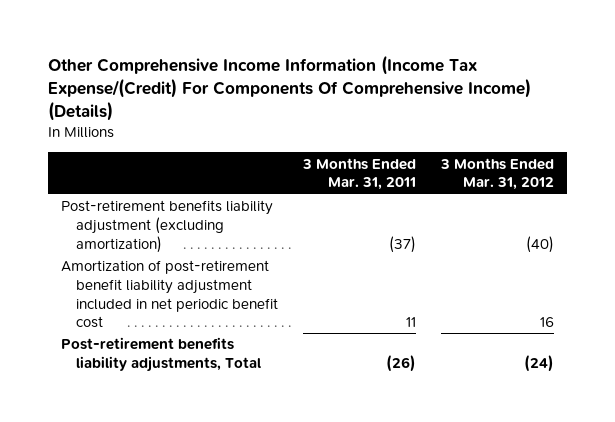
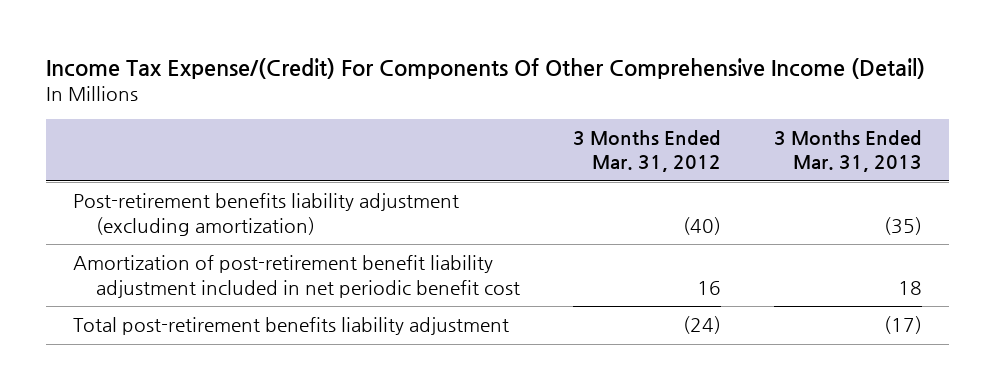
- Other Comprehensive Income Information (Income Tax Expense/(Credit) For Components Of Comprehensive Income) (Details)
+ Income Tax Expense/(Credit) For Components Of Other Comprehensive Income (Detail)
- | 3 Months Ended Mar. 31, 2011 | 3 Months Ended Mar. 31, 2012
+ | 3 Months Ended Mar. 31, 2012 | 3 Months Ended Mar. 31, 2013
- Post-retirement benefits liability adjustments, Total | (26) | (24)
+ Total post-retirement benefits liability adjustment | (24) | (17)

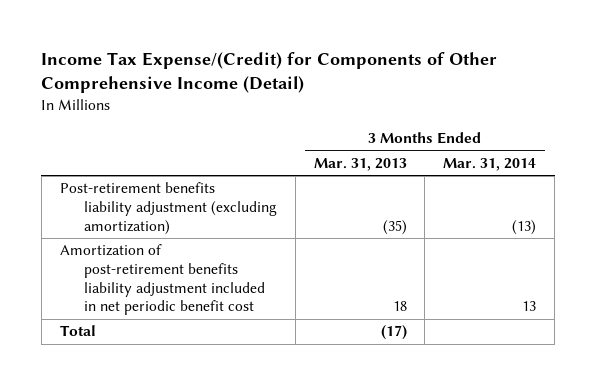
- Income Tax Expense/(Credit) For Components Of Other Comprehensive Income (Detail)
+ Income Tax Expense/(Credit) for Components of Other Comprehensive Income (Detail)
- | 3 Months Ended Mar. 31, 2012 | 3 Months Ended Mar. 31, 2013
+ | 3 Months Ended Mar. 31, 2013 | 3 Months Ended Mar. 31, 2014
- Amortization of post-retirement benefit liability adjustment included in net periodic benefit cost | 16 | 18
- Total post-retirement benefits liability adjustment | (24) | (17)
+ Amortization of post-retirement benefits liability adjustment included in net periodic benefit cost | 18 | 13
+ Total | (17) |

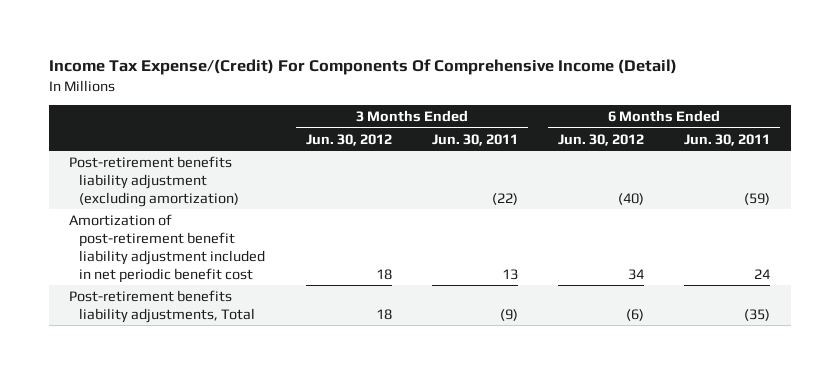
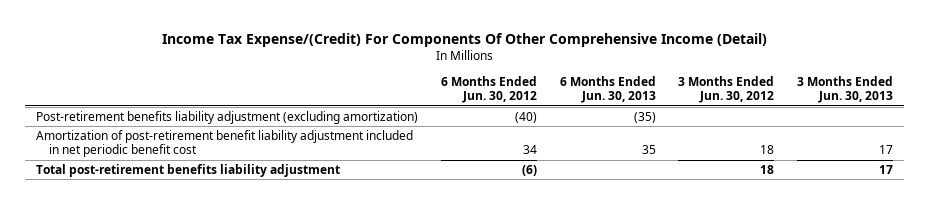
- Income Tax Expense/(Credit) For Components Of Comprehensive Income (Detail)
+ Income Tax Expense/(Credit) For Components Of Other Comprehensive Income (Detail)
- | 3 Months Ended Jun. 30, 2012 | 3 Months Ended Jun. 30, 2011 | 6 Months Ended Jun. 30, 2012 | 6 Months Ended Jun. 30, 2011
+ | 6 Months Ended Jun. 30, 2012 | 6 Months Ended Jun. 30, 2013 | 3 Months Ended Jun. 30, 2012 | 3 Months Ended Jun. 30, 2013
- Post-retirement benefits liability adjustments, Total | 18 | (9) | (6) | (35)
+ Total post-retirement benefits liability adjustment | (6) | | 18 | 17

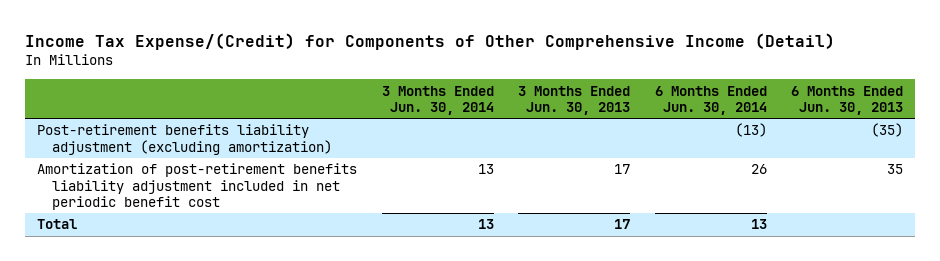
- Income Tax Expense/(Credit) For Components Of Other Comprehensive Income (Detail)
+ Income Tax Expense/(Credit) for Components of Other Comprehensive Income (Detail)
- | 6 Months Ended Jun. 30, 2012 | 6 Months Ended Jun. 30, 2013 | 3 Months Ended Jun. 30, 2012 | 3 Months Ended Jun. 30, 2013
+ | 3 Months Ended Jun. 30, 2014 | 3 Months Ended Jun. 30, 2013 | 6 Months Ended Jun. 30, 2014 | 6 Months Ended Jun. 30, 2013
- Amortization of post-retirement benefit liability adjustment included in net periodic benefit cost | 34 | 35 | 18 | 17
- Total post-retirement benefits liability adjustment | (6) | | 18 | 17
+ Amortization of post-retirement benefits liability adjustment included in net periodic benefit cost | 13 | 17 | 26 | 35
+ Total | 13 | 17 | 13 |

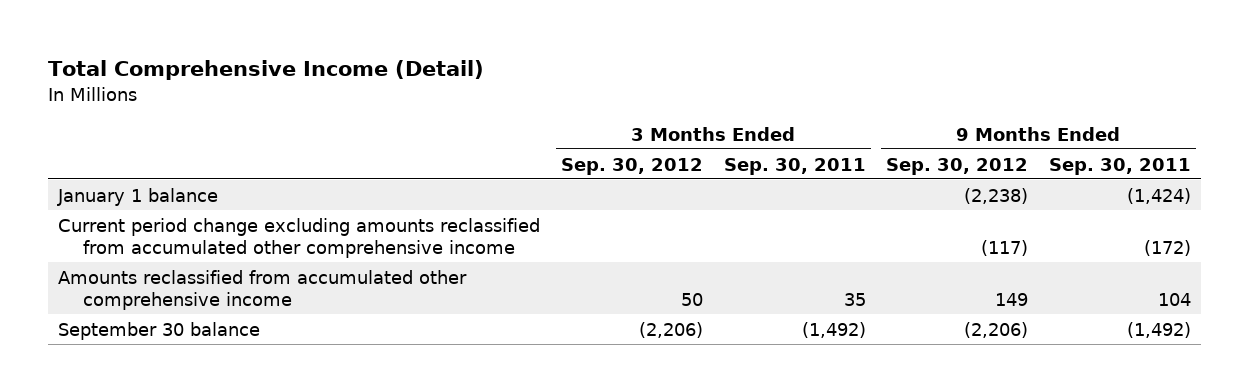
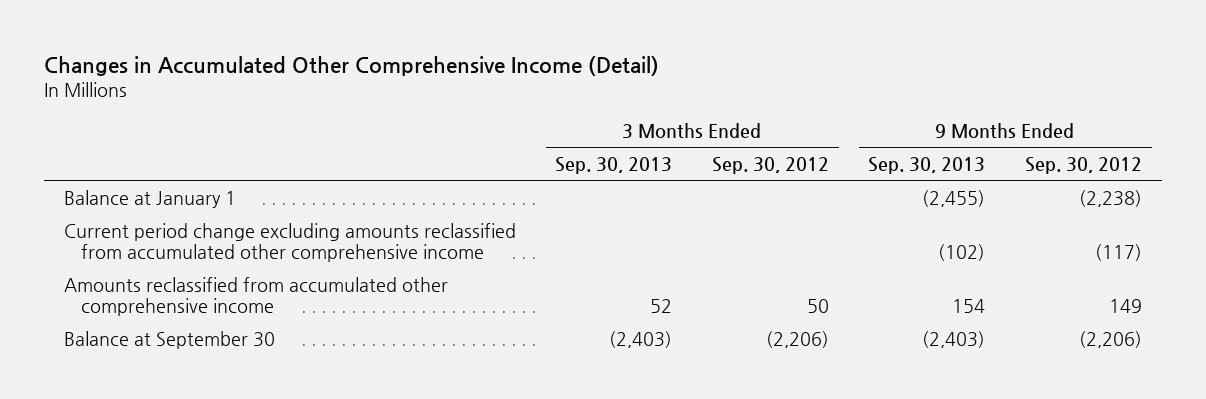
- Total Comprehensive Income (Detail)
+ Changes in Accumulated Other Comprehensive Income (Detail)
- | 3 Months Ended Sep. 30, 2012 | 3 Months Ended Sep. 30, 2011 | 9 Months Ended Sep. 30, 2012 | 9 Months Ended Sep. 30, 2011
+ | 3 Months Ended Sep. 30, 2013 | 3 Months Ended Sep. 30, 2012 | 9 Months Ended Sep. 30, 2013 | 9 Months Ended Sep. 30, 2012
- January 1 balance | | | (2,238) | (1,424)
+ Balance at January 1 | | | (2,455) | (2,238)
- September 30 balance | (2,206) | (1,492) | (2,206) | (1,492)
+ Balance at September 30 | (2,403) | (2,206) | (2,403) | (2,206)

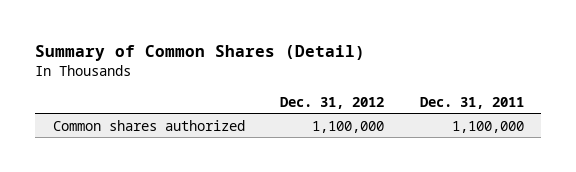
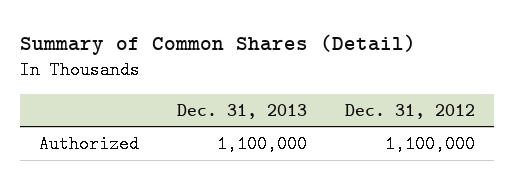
- | Dec. 31, 2012 | Dec. 31, 2011
+ | Dec. 31, 2013 | Dec. 31, 2012
- Common shares authorized | 1,100,000 | 1,100,000
+ Authorized | 1,100,000 | 1,100,000

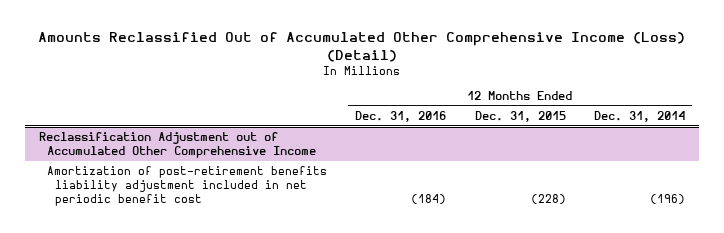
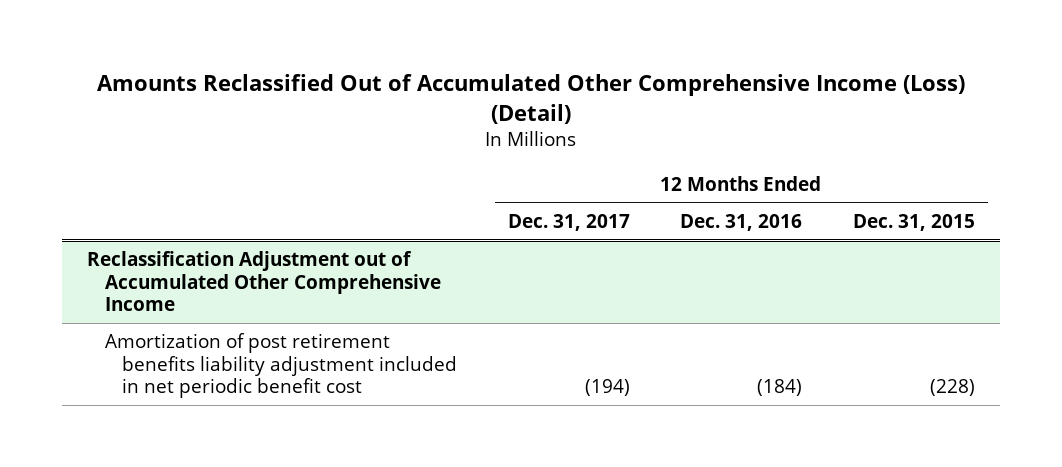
- | 12 Months Ended Dec. 31, 2016 | 12 Months Ended Dec. 31, 2015 | 12 Months Ended Dec. 31, 2014
+ | 12 Months Ended Dec. 31, 2017 | 12 Months Ended Dec. 31, 2016 | 12 Months Ended Dec. 31, 2015
@ Reclassification Adjustment out of Accumulated Other Comprehensive Income
- Amortization of post-retirement benefits liability adjustment included in net periodic benefit cost | (184) | (228) | (196)
+ Amortization of post retirement benefits liability adjustment included in net periodic benefit cost | (194) | (184) | (228)

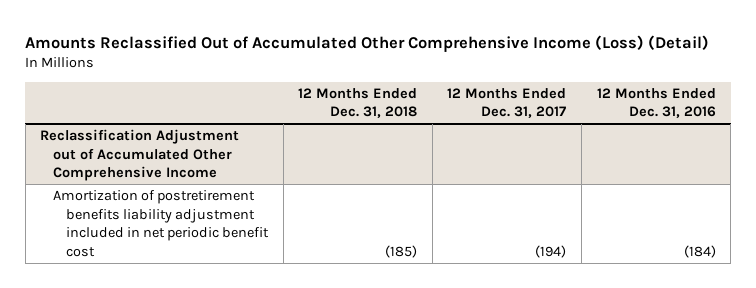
- | 12 Months Ended Dec. 31, 2017 | 12 Months Ended Dec. 31, 2016 | 12 Months Ended Dec. 31, 2015
+ | 12 Months Ended Dec. 31, 2018 | 12 Months Ended Dec. 31, 2017 | 12 Months Ended Dec. 31, 2016
@ Reclassification Adjustment out of Accumulated Other Comprehensive Income
- Amortization of post retirement benefits liability adjustment included in net periodic benefit cost | (194) | (184) | (228)
+ Amortization of postretirement benefits liability adjustment included in net periodic benefit cost | (185) | (194) | (184)

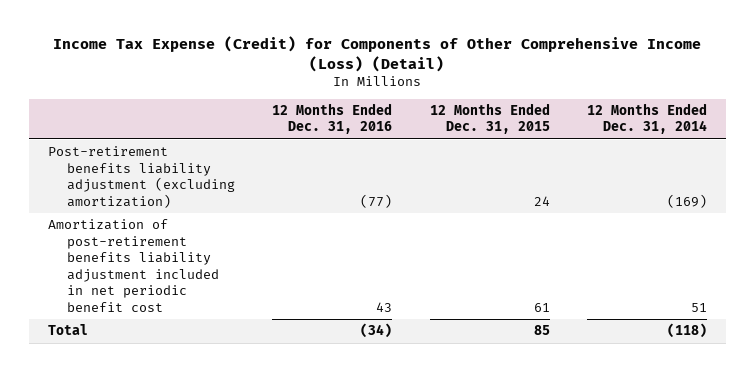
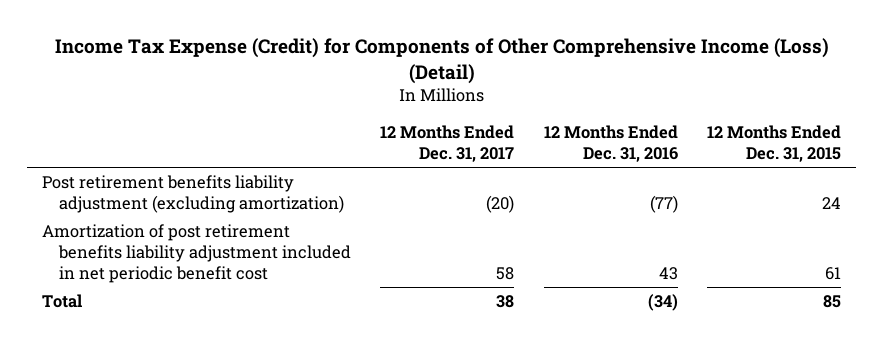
- | 12 Months Ended Dec. 31, 2016 | 12 Months Ended Dec. 31, 2015 | 12 Months Ended Dec. 31, 2014
+ | 12 Months Ended Dec. 31, 2017 | 12 Months Ended Dec. 31, 2016 | 12 Months Ended Dec. 31, 2015
- Post-retirement benefits liability adjustment (excluding amortization) | (77) | 24 | (169)
- Amortization of post-retirement benefits liability adjustment included in net periodic benefit cost | 43 | 61 | 51
+ Post retirement benefits liability adjustment (excluding amortization) | (20) | (77) | 24
+ Amortization of post retirement benefits liability adjustment included in net periodic benefit cost | 58 | 43 | 61

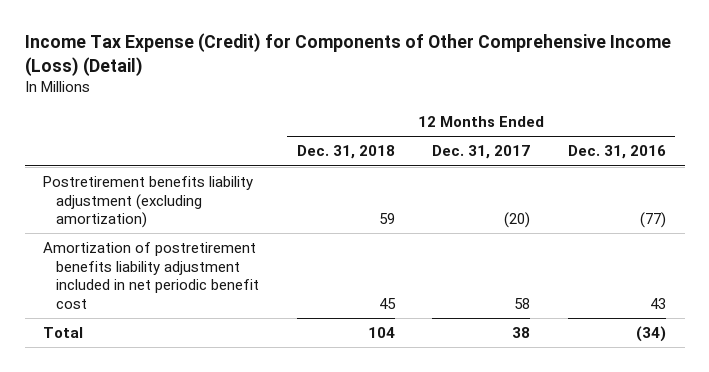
- | 12 Months Ended Dec. 31, 2017 | 12 Months Ended Dec. 31, 2016 | 12 Months Ended Dec. 31, 2015
+ | 12 Months Ended Dec. 31, 2018 | 12 Months Ended Dec. 31, 2017 | 12 Months Ended Dec. 31, 2016
- Post retirement benefits liability adjustment (excluding amortization) | (20) | (77) | 24
- Amortization of post retirement benefits liability adjustment included in net periodic benefit cost | 58 | 43 | 61
+ Postretirement benefits liability adjustment (excluding amortization) | 59 | (20) | (77)
+ Amortization of postretirement benefits liability adjustment included in net periodic benefit cost | 45 | 58 | 43

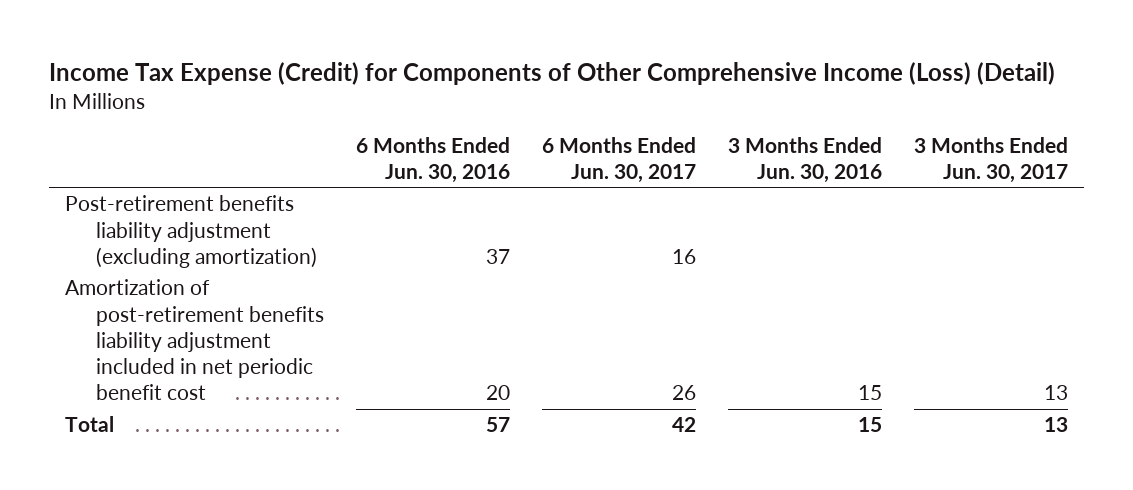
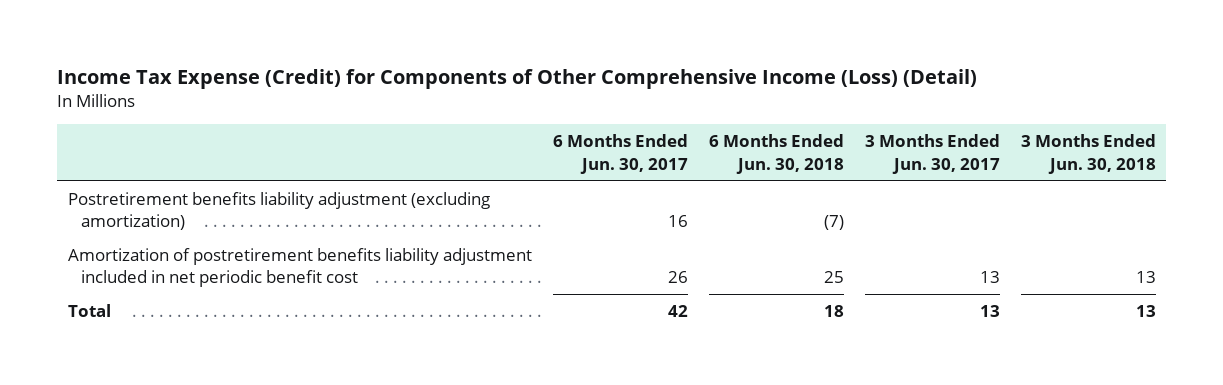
- | 6 Months Ended Jun. 30, 2016 | 6 Months Ended Jun. 30, 2017 | 3 Months Ended Jun. 30, 2016 | 3 Months Ended Jun. 30, 2017
+ | 6 Months Ended Jun. 30, 2017 | 6 Months Ended Jun. 30, 2018 | 3 Months Ended Jun. 30, 2017 | 3 Months Ended Jun. 30, 2018
- Post-retirement benefits liability adjustment (excluding amortization) | 37 | 16 | |
- Amortization of post-retirement benefits liability adjustment included in net periodic benefit cost | 20 | 26 | 15 | 13
+ Postretirement benefits liability adjustment (excluding amortization) | 16 | (7) | |
+ Amortization of postretirement benefits liability adjustment included in net periodic benefit cost | 26 | 25 | 13 | 13

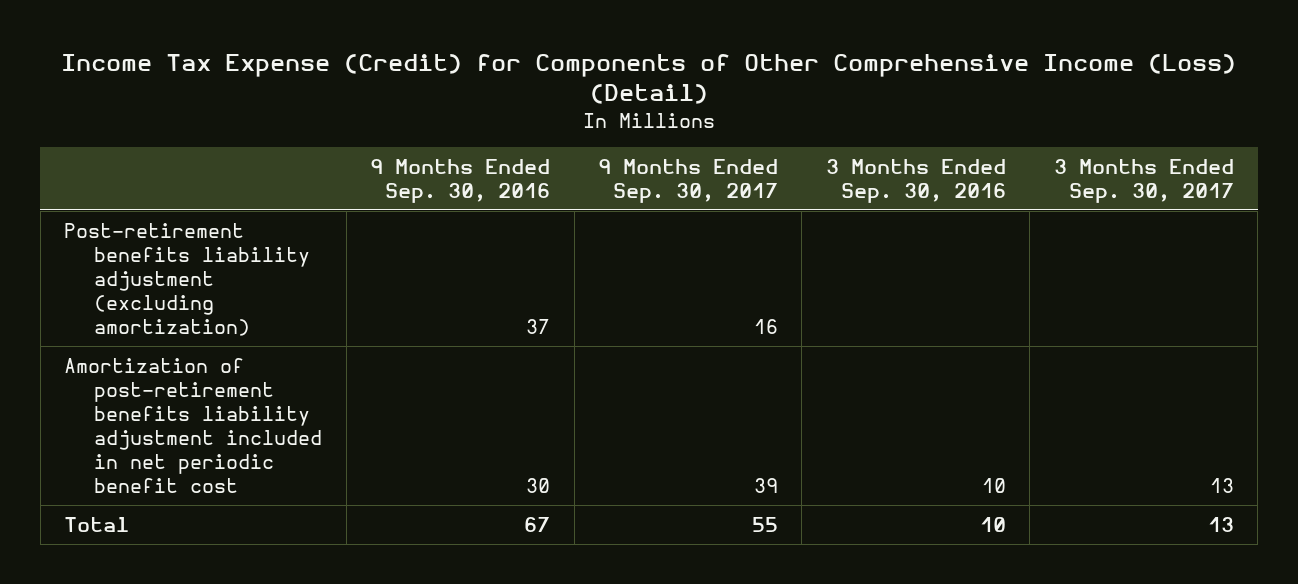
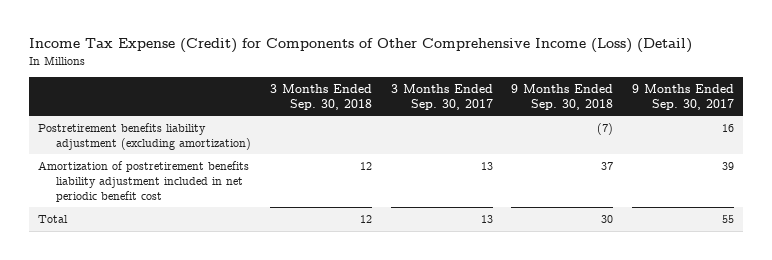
- | 9 Months Ended Sep. 30, 2016 | 9 Months Ended Sep. 30, 2017 | 3 Months Ended Sep. 30, 2016 | 3 Months Ended Sep. 30, 2017
+ | 3 Months Ended Sep. 30, 2018 | 3 Months Ended Sep. 30, 2017 | 9 Months Ended Sep. 30, 2018 | 9 Months Ended Sep. 30, 2017
- Post-retirement benefits liability adjustment (excluding amortization) | 37 | 16 | |
- Amortization of post-retirement benefits liability adjustment included in net periodic benefit cost | 30 | 39 | 10 | 13
+ Postretirement benefits liability adjustment (excluding amortization) | | | (7) | 16
+ Amortization of postretirement benefits liability adjustment included in net periodic benefit cost | 12 | 13 | 37 | 39

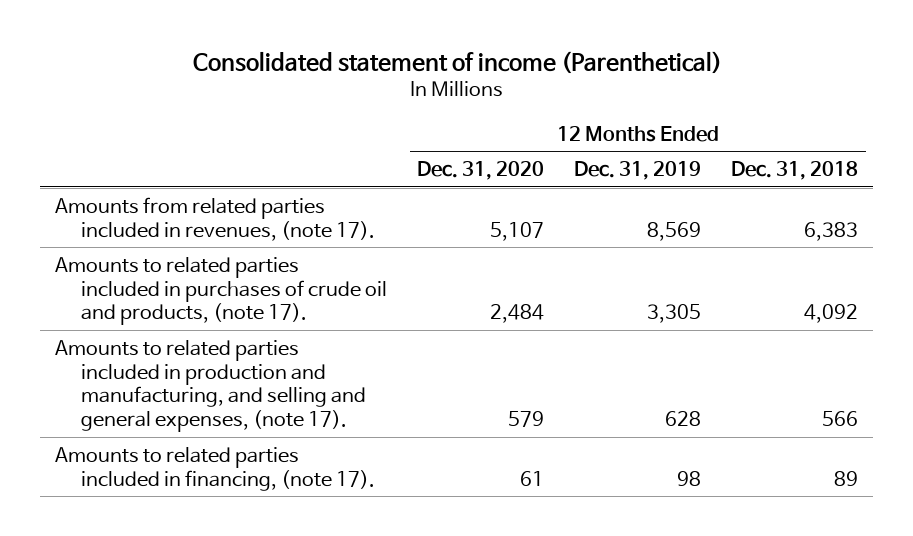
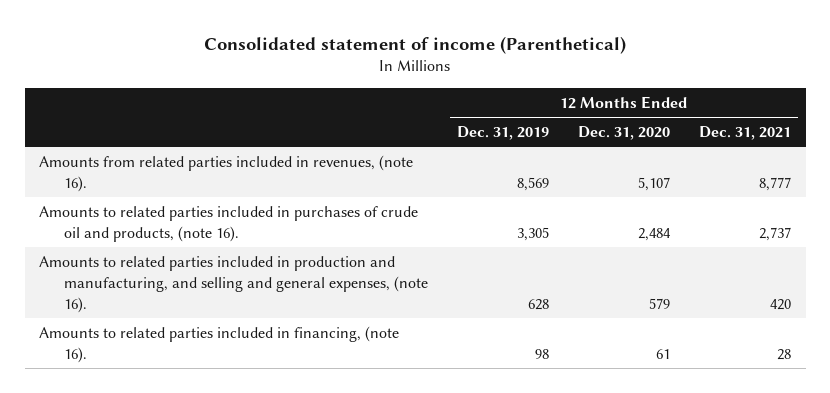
- | 12 Months Ended Dec. 31, 2020 | 12 Months Ended Dec. 31, 2019 | 12 Months Ended Dec. 31, 2018
+ | 12 Months Ended Dec. 31, 2019 | 12 Months Ended Dec. 31, 2020 | 12 Months Ended Dec. 31, 2021
- Amounts from related parties included in revenues, (note 17). | 5,107 | 8,569 | 6,383
- Amounts to related parties included in purchases of crude oil and products, (note 17). | 2,484 | 3,305 | 4,092
- Amounts to related parties included in production and manufacturing, and selling and general expenses, (note 17). | 579 | 628 | 566
- Amounts to related parties included in financing, (note 17). | 61 | 98 | 89
+ Amounts from related parties included in revenues, (note 16). | 8,569 | 5,107 | 8,777
+ Amounts to related parties included in purchases of crude oil and products, (note 16). | 3,305 | 2,484 | 2,737
+ Amounts to related parties included in production and manufacturing, and selling and general expenses, (note 16). | 628 | 579 | 420
+ Amounts to related parties included in financing, (note 16). | 98 | 61 | 28

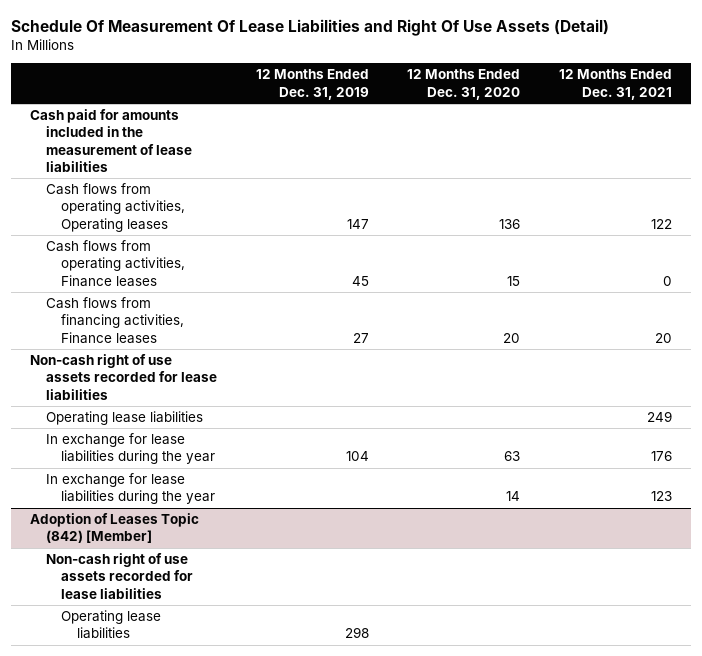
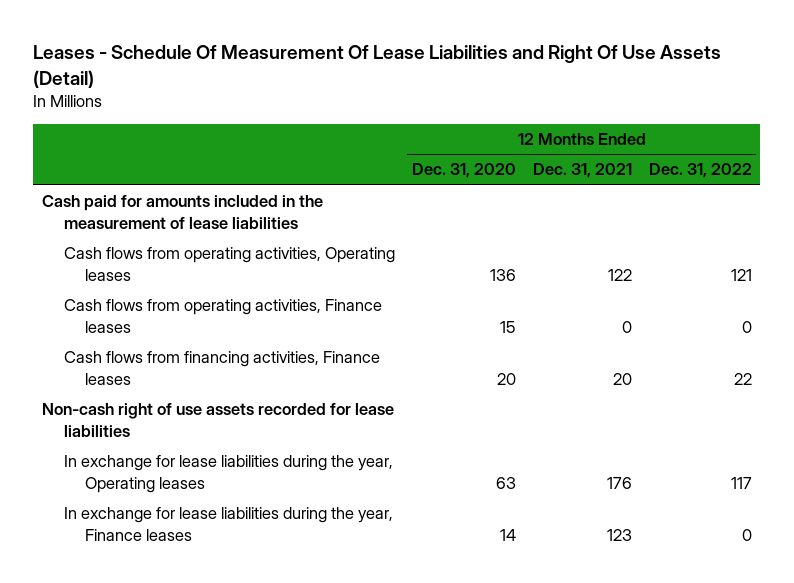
- Schedule Of Measurement Of Lease Liabilities and Right Of Use Assets (Detail)
+ Leases - Schedule Of Measurement Of Lease Liabilities and Right Of Use Assets (Detail)
- | 12 Months Ended Dec. 31, 2019 | 12 Months Ended Dec. 31, 2020 | 12 Months Ended Dec. 31, 2021
+ | 12 Months Ended Dec. 31, 2020 | 12 Months Ended Dec. 31, 2021 | 12 Months Ended Dec. 31, 2022
- Operating lease liabilities | | | 249
- In exchange for lease liabilities during the year | 104 | 63 | 176
- In exchange for lease liabilities during the year | | 14 | 123
- Adoption of Leases Topic (842) [Member]
- Non-cash right of use assets recorded for lease liabilities
- Operating lease liabilities | 298 | |
+ In exchange for lease liabilities during the year, Operating leases | 63 | 176 | 117
+ In exchange for lease liabilities during the year, Finance leases | 14 | 123 | 0

